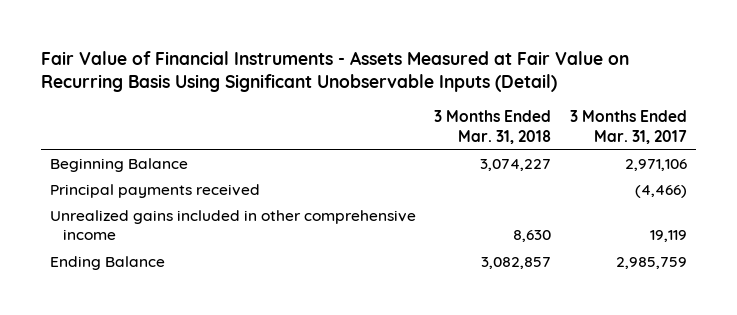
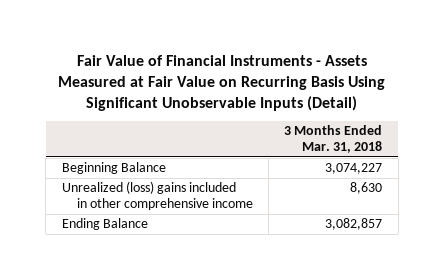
- | 3 Months Ended Mar. 31, 2018 | 3 Months Ended Mar. 31, 2017
+ | 3 Months Ended Mar. 31, 2018
- Principal payments received | | (4,466)
- Unrealized gains included in other comprehensive income | 8,630 | 19,119
+ Unrealized (loss) gains included in other comprehensive income | 8,630

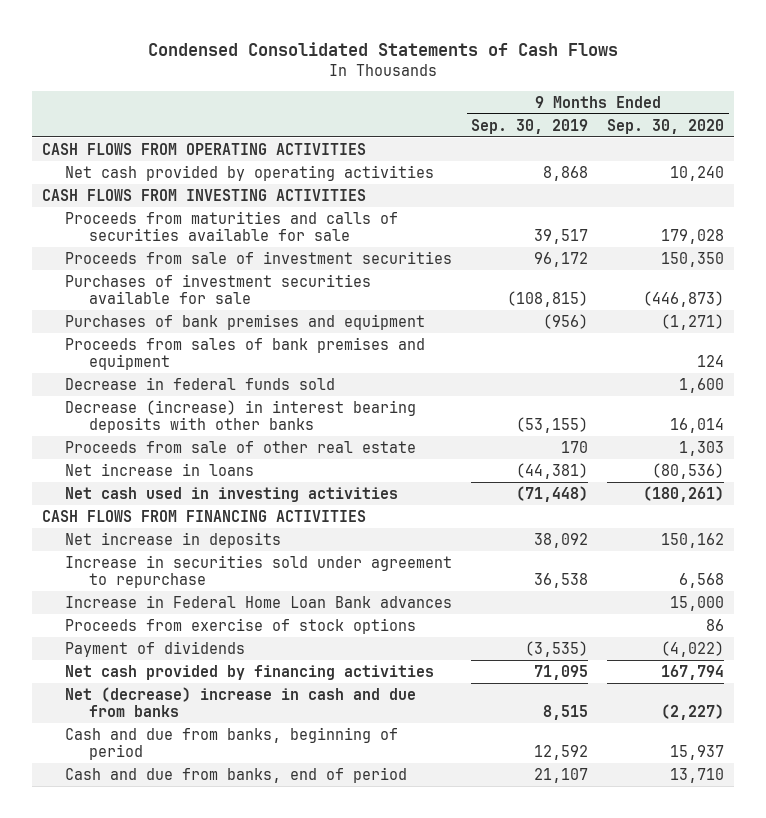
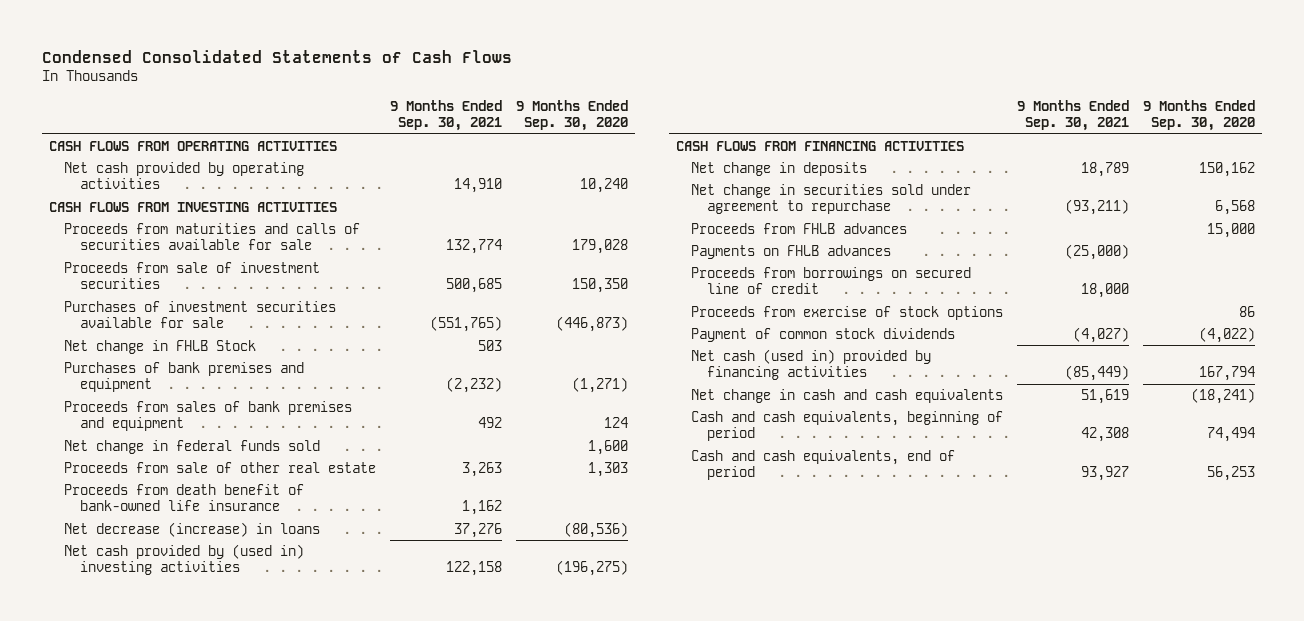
- | 9 Months Ended Sep. 30, 2019 | 9 Months Ended Sep. 30, 2020
+ | 9 Months Ended Sep. 30, 2021 | 9 Months Ended Sep. 30, 2020
+ Net change in FHLB Stock | 503 |
- Decrease in federal funds sold | | 1,600
- Decrease (increase) in interest bearing deposits with other banks | (53,155) | 16,014
+ Net change in federal funds sold | | 1,600
- Net increase in loans | (44,381) | (80,536)
- Net cash used in investing activities | (71,448) | (180,261)
+ Proceeds from death benefit of bank-owned life insurance | 1,162 |
+ Net decrease (increase) in loans | 37,276 | (80,536)
+ Net cash provided by (used in) investing activities | 122,158 | (196,275)
- Net increase in deposits | 38,092 | 150,162
- Increase in securities sold under agreement to repurchase | 36,538 | 6,568
- Increase in Federal Home Loan Bank advances | | 15,000
+ Net change in deposits | 18,789 | 150,162
+ Net change in securities sold under agreement to repurchase | (93,211) | 6,568
+ Proceeds from FHLB advances | | 15,000
+ Payments on FHLB advances | (25,000) |
+ Proceeds from borrowings on secured line of credit | 18,000 |
- Payment of dividends | (3,535) | (4,022)
- Net cash provided by financing activities | 71,095 | 167,794
- Net (decrease) increase in cash and due from banks | 8,515 | (2,227)
- Cash and due from banks, beginning of period | 12,592 | 15,937
- Cash and due from banks, end of period | 21,107 | 13,710
+ Payment of common stock dividends | (4,027) | (4,022)
+ Net cash (used in) provided by financing activities | (85,449) | 167,794
+ Net change in cash and cash equivalents | 51,619 | (18,241)
+ Cash and cash equivalents, beginning of period | 42,308 | 74,494
+ Cash and cash equivalents, end of period | 93,927 | 56,253

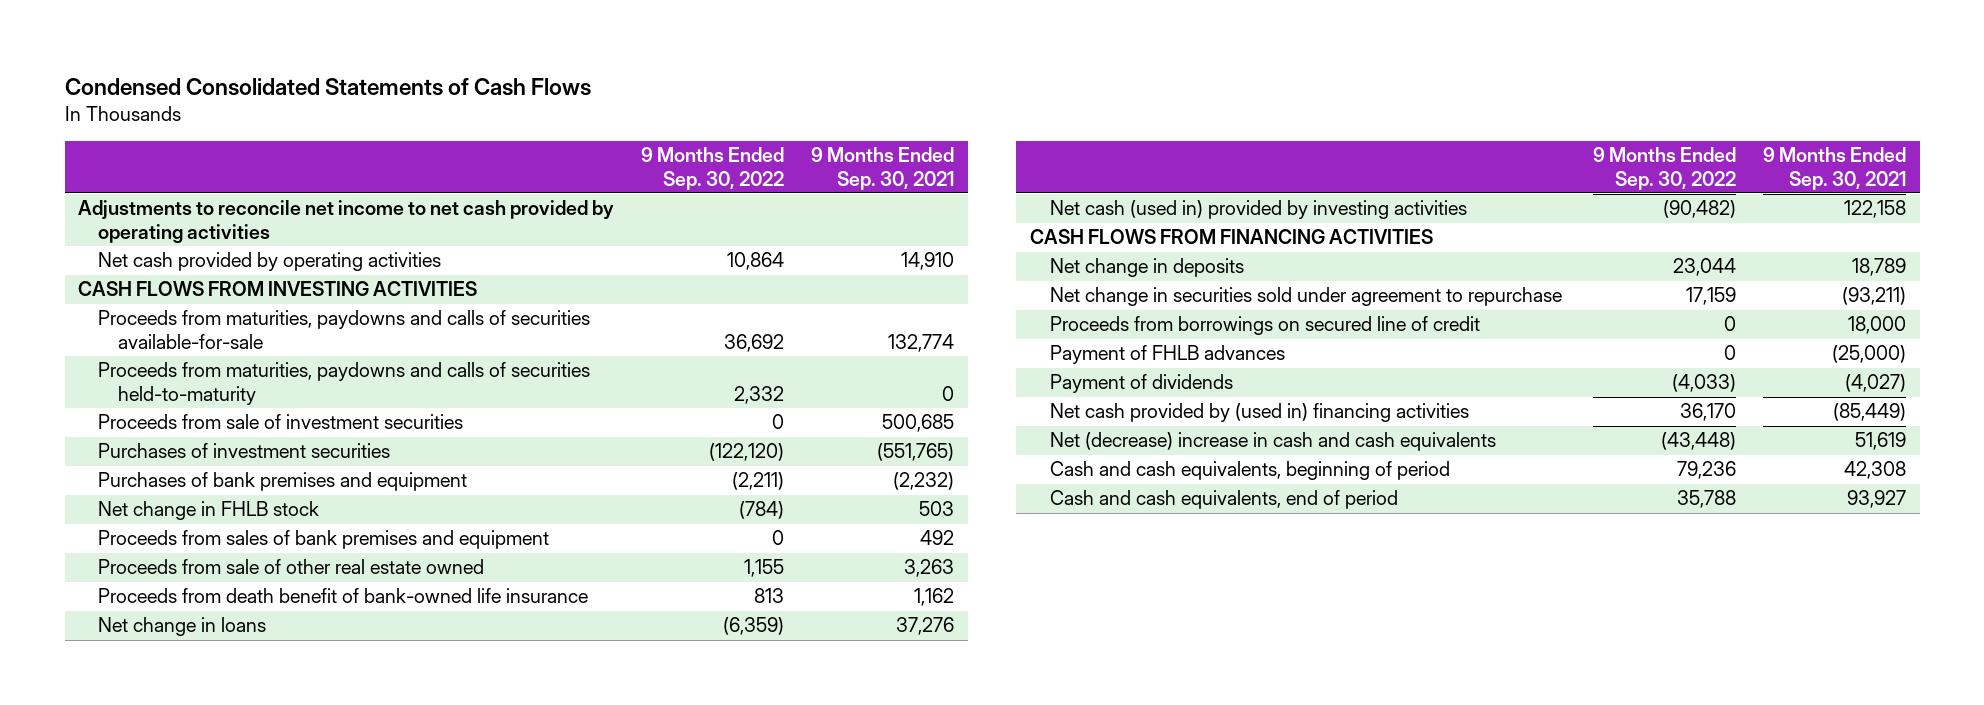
- | 9 Months Ended Sep. 30, 2021 | 9 Months Ended Sep. 30, 2020
+ | 9 Months Ended Sep. 30, 2022 | 9 Months Ended Sep. 30, 2021
- CASH FLOWS FROM OPERATING ACTIVITIES
+ Adjustments to reconcile net income to net cash provided by operating activities
- Proceeds from maturities and calls of securities available for sale | 132,774 | 179,028
+ Proceeds from maturities, paydowns and calls of securities available-for-sale | 36,692 | 132,774
+ Proceeds from maturities, paydowns and calls of securities held-to-maturity | 2,332 | 0
- Purchases of investment securities available for sale | (551,765) | (446,873)
- Net change in FHLB Stock | 503 |
+ Purchases of investment securities | (122,120) | (551,765)
+ Net change in FHLB stock | (784) | 503
- Net change in federal funds sold | | 1,600
- Proceeds from sale of other real estate | 3,263 | 1,303
+ Proceeds from sale of other real estate owned | 1,155 | 3,263
- Net decrease (increase) in loans | 37,276 | (80,536)
- Net cash provided by (used in) investing activities | 122,158 | (196,275)
+ Net change in loans | (6,359) | 37,276
+ Net cash (used in) provided by investing activities | (90,482) | 122,158
- Proceeds from FHLB advances | | 15,000
- Payments on FHLB advances | (25,000) |
- Proceeds from exercise of stock options | | 86
- Payment of common stock dividends | (4,027) | (4,022)
- Net cash (used in) provided by financing activities | (85,449) | 167,794
- Net change in cash and cash equivalents | 51,619 | (18,241)
+ Payment of FHLB advances | 0 | (25,000)
+ Payment of dividends | (4,033) | (4,027)
+ Net cash provided by (used in) financing activities | 36,170 | (85,449)
+ Net (decrease) increase in cash and cash equivalents | (43,448) | 51,619

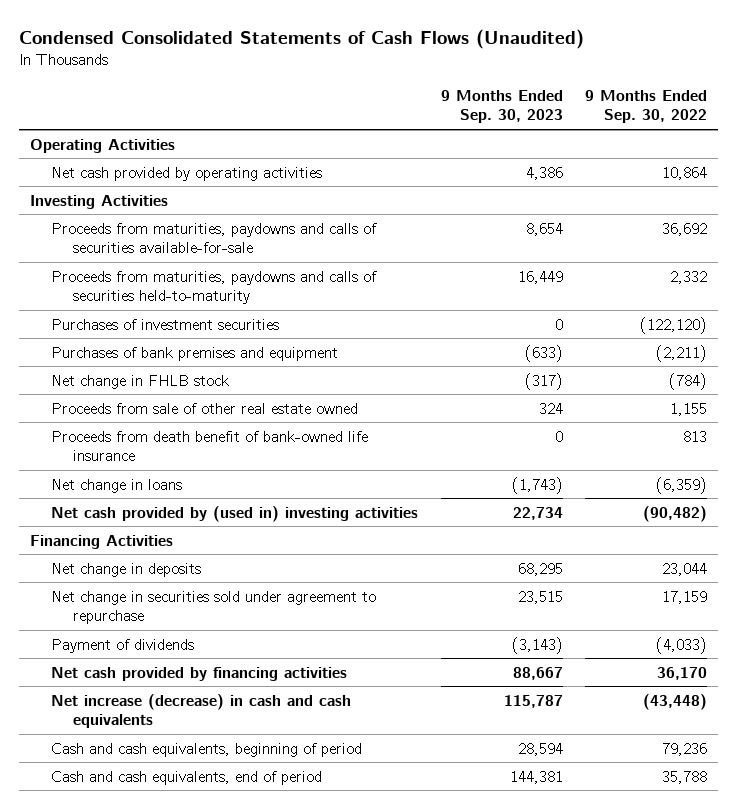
- Condensed Consolidated Statements of Cash Flows
+ Condensed Consolidated Statements of Cash Flows (Unaudited)
- | 9 Months Ended Sep. 30, 2022 | 9 Months Ended Sep. 30, 2021
+ | 9 Months Ended Sep. 30, 2023 | 9 Months Ended Sep. 30, 2022
- Adjustments to reconcile net income to net cash provided by operating activities
+ Operating Activities
- CASH FLOWS FROM INVESTING ACTIVITIES
+ Investing Activities
- Proceeds from sale of investment securities | 0 | 500,685
- Proceeds from sales of bank premises and equipment | 0 | 492
- Net cash (used in) provided by investing activities | (90,482) | 122,158
- CASH FLOWS FROM FINANCING ACTIVITIES
+ Net cash provided by (used in) investing activities | 22,734 | (90,482)
+ Financing Activities
- Proceeds from borrowings on secured line of credit | 0 | 18,000
- Payment of FHLB advances | 0 | (25,000)
- Net cash provided by (used in) financing activities | 36,170 | (85,449)
- Net (decrease) increase in cash and cash equivalents | (43,448) | 51,619
+ Net cash provided by financing activities | 88,667 | 36,170
+ Net increase (decrease) in cash and cash equivalents | 115,787 | (43,448)

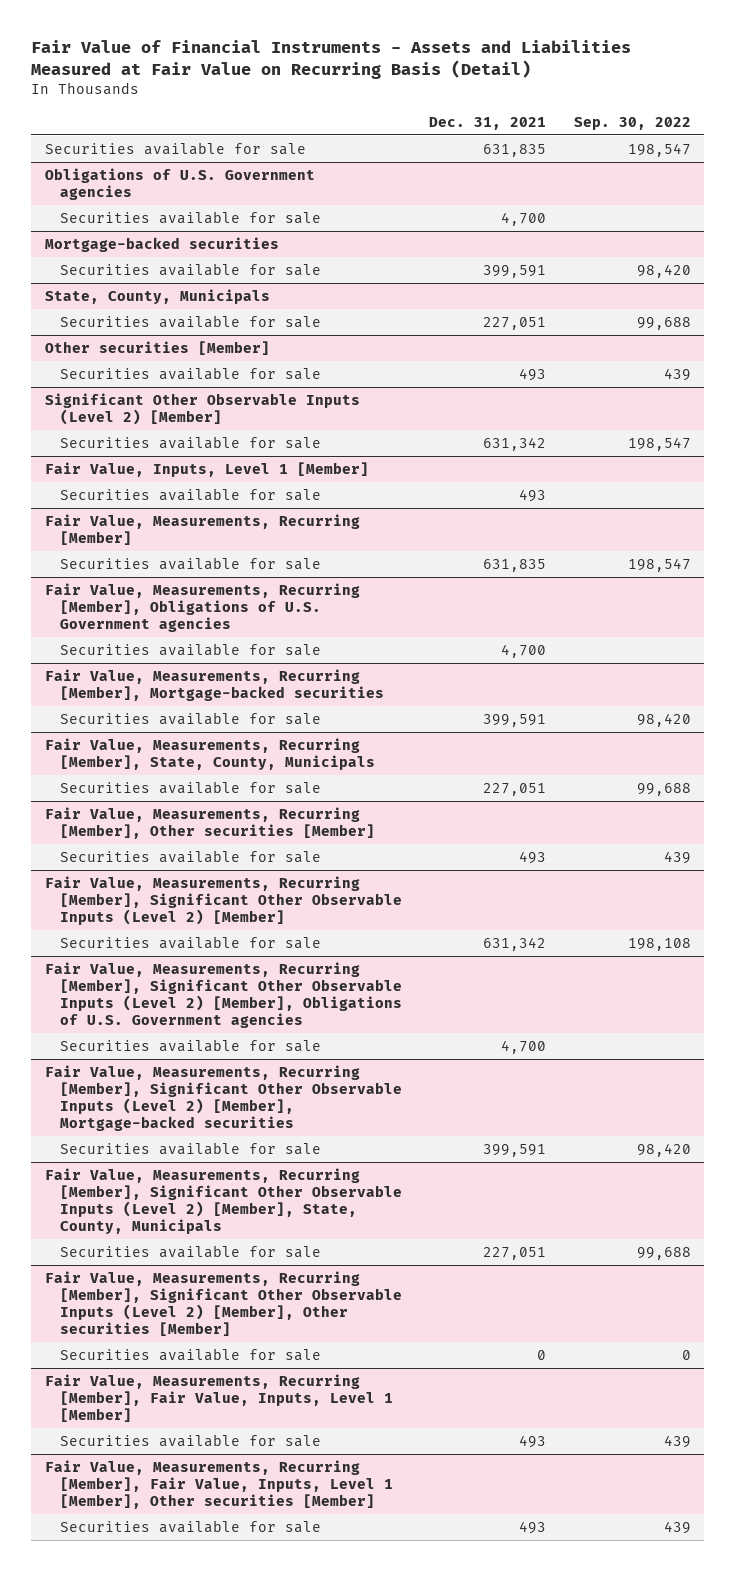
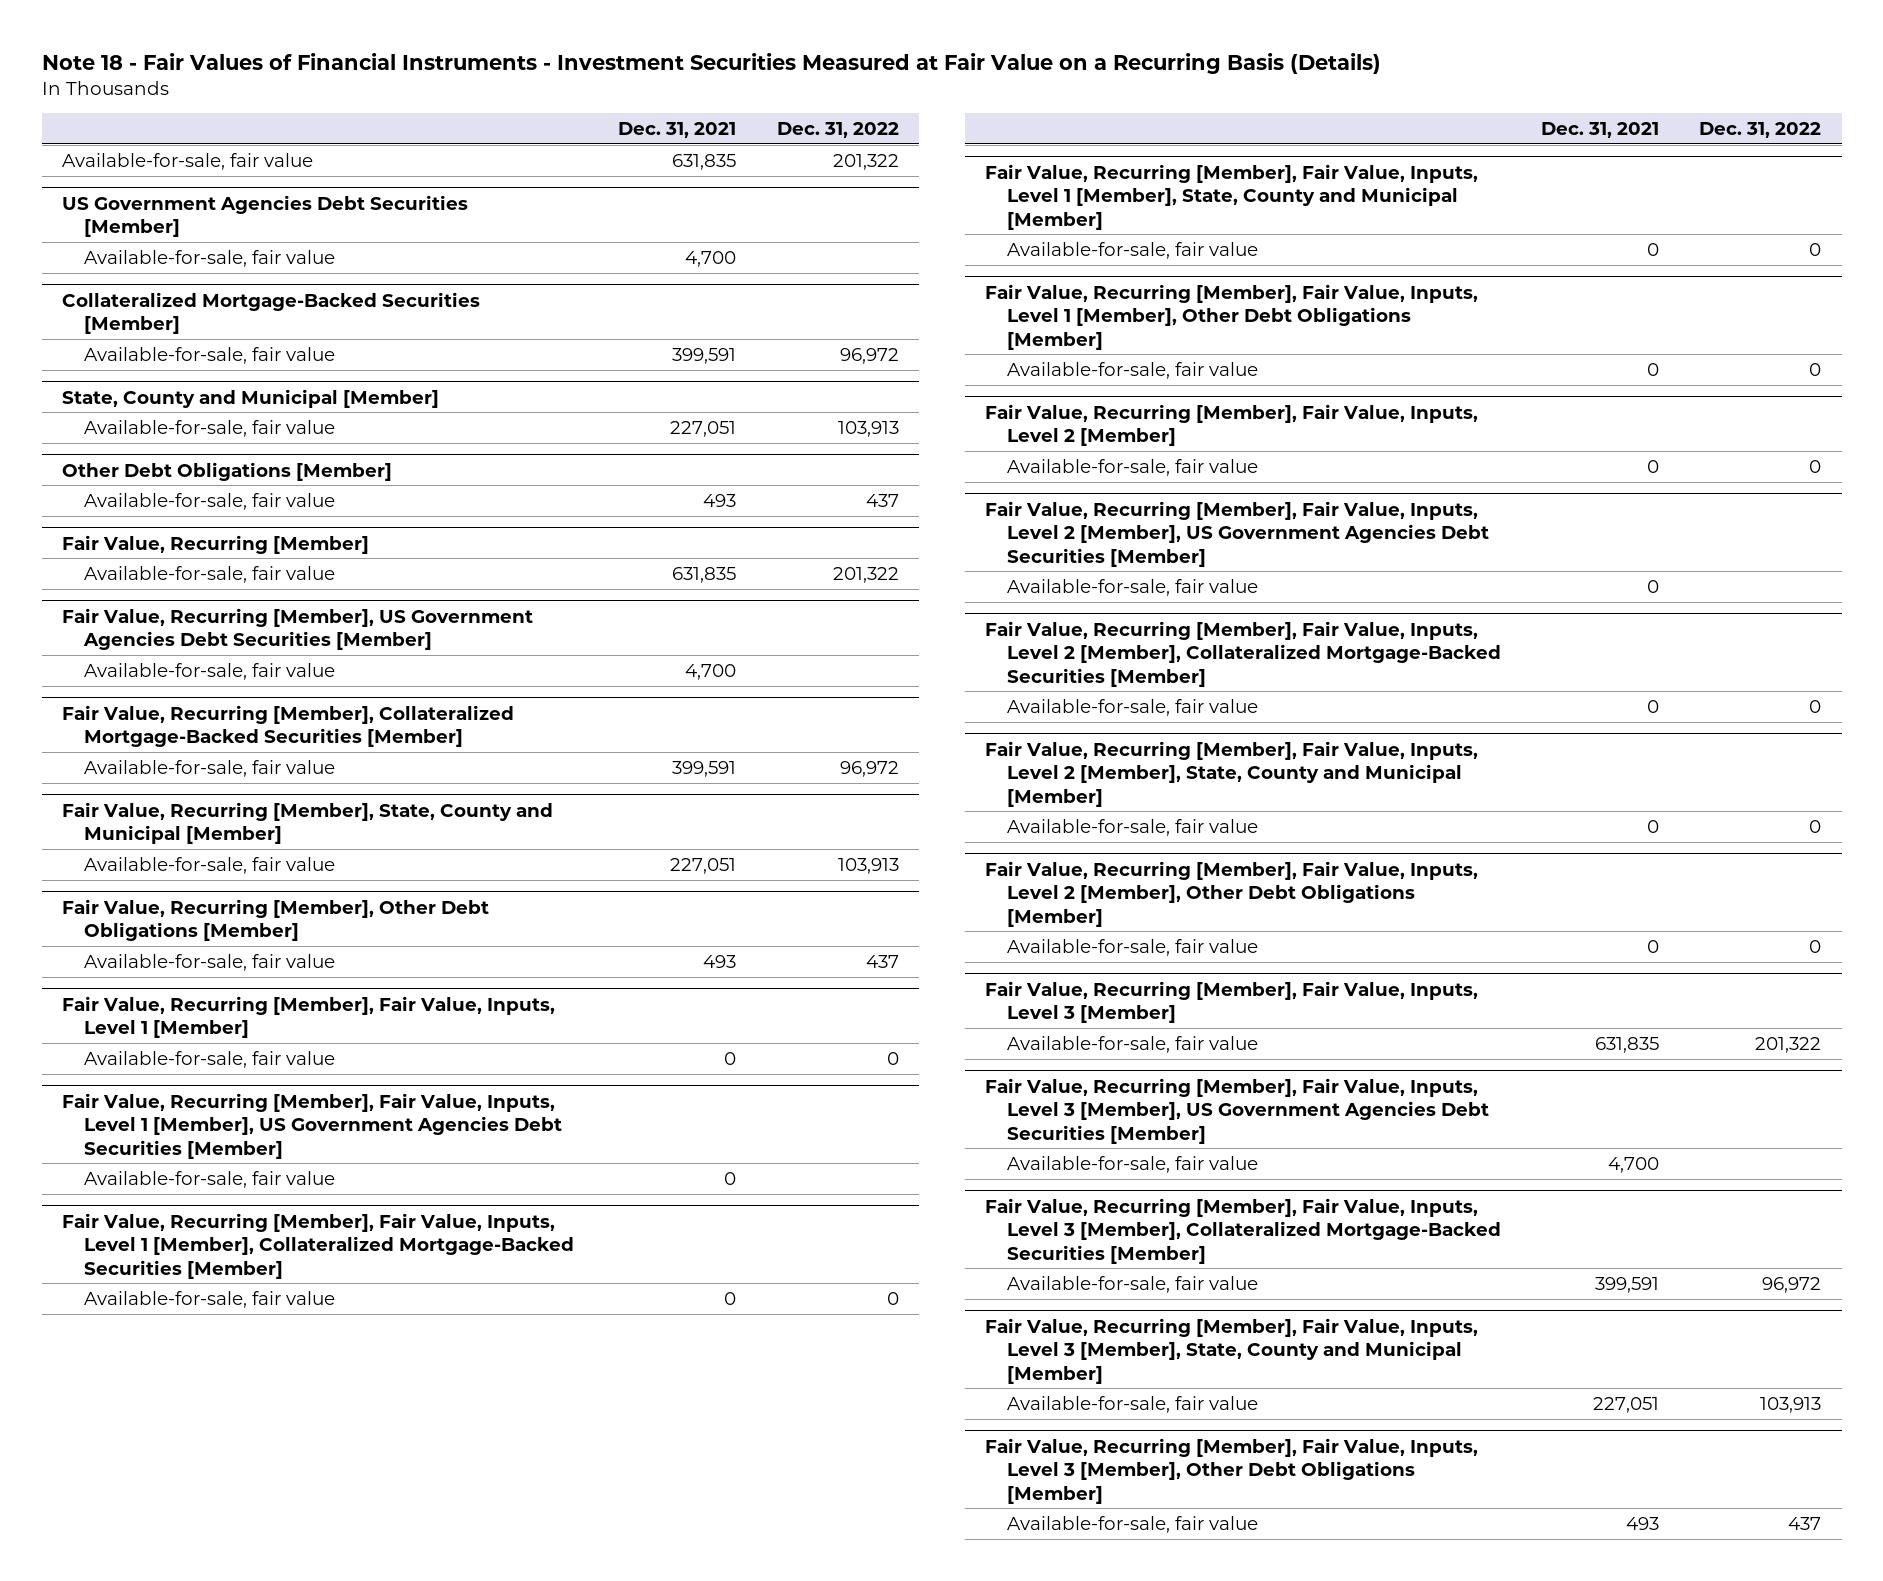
- Fair Value of Financial Instruments - Assets and Liabilities Measured at Fair Value on Recurring Basis (Detail)
+ Note 18 - Fair Values of Financial Instruments - Investment Securities Measured at Fair Value on a Recurring Basis (Details)
- | Dec. 31, 2021 | Sep. 30, 2022
+ | Dec. 31, 2021 | Dec. 31, 2022
- Securities available for sale | 631,835 | 198,547
- Obligations of U.S. Government agencies
- Securities available for sale | 4,700 |
- Mortgage-backed securities
- Securities available for sale | 399,591 | 98,420
- State, County, Municipals
- Securities available for sale | 227,051 | 99,688
- Other securities [Member]
- Securities available for sale | 493 | 439
- Significant Other Observable Inputs (Level 2) [Member]
- Securities available for sale | 631,342 | 198,547
- Fair Value, Inputs, Level 1 [Member]
- Securities available for sale | 493 |
- Fair Value, Measurements, Recurring [Member]
- Securities available for sale | 631,835 | 198,547
- Fair Value, Measurements, Recurring [Member], Obligations of U.S. Government agencies
- Securities available for sale | 4,700 |
- Fair Value, Measurements, Recurring [Member], Mortgage-backed securities
- Securities available for sale | 399,591 | 98,420
- Fair Value, Measurements, Recurring [Member], State, County, Municipals
- Securities available for sale | 227,051 | 99,688
- Fair Value, Measurements, Recurring [Member], Other securities [Member]
- Securities available for sale | 493 | 439
- Fair Value, Measurements, Recurring [Member], Significant Other Observable Inputs (Level 2) [Member]
- Securities available for sale | 631,342 | 198,108
- Fair Value, Measurements, Recurring [Member], Significant Other Observable Inputs (Level 2) [Member], Obligations of U.S. Government agencies
- Securities available for sale | 4,700 |
- Fair Value, Measurements, Recurring [Member], Significant Other Observable Inputs (Level 2) [Member], Mortgage-backed securities
- Securities available for sale | 399,591 | 98,420
- Fair Value, Measurements, Recurring [Member], Significant Other Observable Inputs (Level 2) [Member], State, County, Municipals
- Securities available for sale | 227,051 | 99,688
- Fair Value, Measurements, Recurring [Member], Significant Other Observable Inputs (Level 2) [Member], Other securities [Member]
- Securities available for sale | 0 | 0
- Fair Value, Measurements, Recurring [Member], Fair Value, Inputs, Level 1 [Member]
- Securities available for sale | 493 | 439
- Fair Value, Measurements, Recurring [Member], Fair Value, Inputs, Level 1 [Member], Other securities [Member]
- Securities available for sale | 493 | 439
+ Available-for-sale, fair value | 631,835 | 201,322
+ US Government Agencies Debt Securities [Member]
+ Available-for-sale, fair value | 4,700 |
+ Collateralized Mortgage-Backed Securities [Member]
+ Available-for-sale, fair value | 399,591 | 96,972
+ State, County and Municipal [Member]
+ Available-for-sale, fair value | 227,051 | 103,913
+ Other Debt Obligations [Member]
+ Available-for-sale, fair value | 493 | 437
+ Fair Value, Recurring [Member]
+ Available-for-sale, fair value | 631,835 | 201,322
+ Fair Value, Recurring [Member], US Government Agencies Debt Securities [Member]
+ Available-for-sale, fair value | 4,700 |
+ Fair Value, Recurring [Member], Collateralized Mortgage-Backed Securities [Member]
+ Available-for-sale, fair value | 399,591 | 96,972
+ Fair Value, Recurring [Member], State, County and Municipal [Member]
+ Available-for-sale, fair value | 227,051 | 103,913
+ Fair Value, Recurring [Member], Other Debt Obligations [Member]
+ Available-for-sale, fair value | 493 | 437
+ Fair Value, Recurring [Member], Fair Value, Inputs, Level 1 [Member]
+ Available-for-sale, fair value | 0 | 0
+ Fair Value, Recurring [Member], Fair Value, Inputs, Level 1 [Member], US Government Agencies Debt Securities [Member]
+ Available-for-sale, fair value | 0 |
+ Fair Value, Recurring [Member], Fair Value, Inputs, Level 1 [Member], Collateralized Mortgage-Backed Securities [Member]
+ Available-for-sale, fair value | 0 | 0
+ Fair Value, Recurring [Member], Fair Value, Inputs, Level 1 [Member], State, County and Municipal [Member]
+ Available-for-sale, fair value | 0 | 0
+ Fair Value, Recurring [Member], Fair Value, Inputs, Level 1 [Member], Other Debt Obligations [Member]
+ Available-for-sale, fair value | 0 | 0
+ Fair Value, Recurring [Member], Fair Value, Inputs, Level 2 [Member]
+ Available-for-sale, fair value | 0 | 0
+ Fair Value, Recurring [Member], Fair Value, Inputs, Level 2 [Member], US Government Agencies Debt Securities [Member]
+ Available-for-sale, fair value | 0 |
+ Fair Value, Recurring [Member], Fair Value, Inputs, Level 2 [Member], Collateralized Mortgage-Backed Securities [Member]
+ Available-for-sale, fair value | 0 | 0
+ Fair Value, Recurring [Member], Fair Value, Inputs, Level 2 [Member], State, County and Municipal [Member]
+ Available-for-sale, fair value | 0 | 0
+ Fair Value, Recurring [Member], Fair Value, Inputs, Level 2 [Member], Other Debt Obligations [Member]
+ Available-for-sale, fair value | 0 | 0
+ Fair Value, Recurring [Member], Fair Value, Inputs, Level 3 [Member]
+ Available-for-sale, fair value | 631,835 | 201,322
+ Fair Value, Recurring [Member], Fair Value, Inputs, Level 3 [Member], US Government Agencies Debt Securities [Member]
+ Available-for-sale, fair value | 4,700 |
+ Fair Value, Recurring [Member], Fair Value, Inputs, Level 3 [Member], Collateralized Mortgage-Backed Securities [Member]
+ Available-for-sale, fair value | 399,591 | 96,972
+ Fair Value, Recurring [Member], Fair Value, Inputs, Level 3 [Member], State, County and Municipal [Member]
+ Available-for-sale, fair value | 227,051 | 103,913
+ Fair Value, Recurring [Member], Fair Value, Inputs, Level 3 [Member], Other Debt Obligations [Member]
+ Available-for-sale, fair value | 493 | 437

